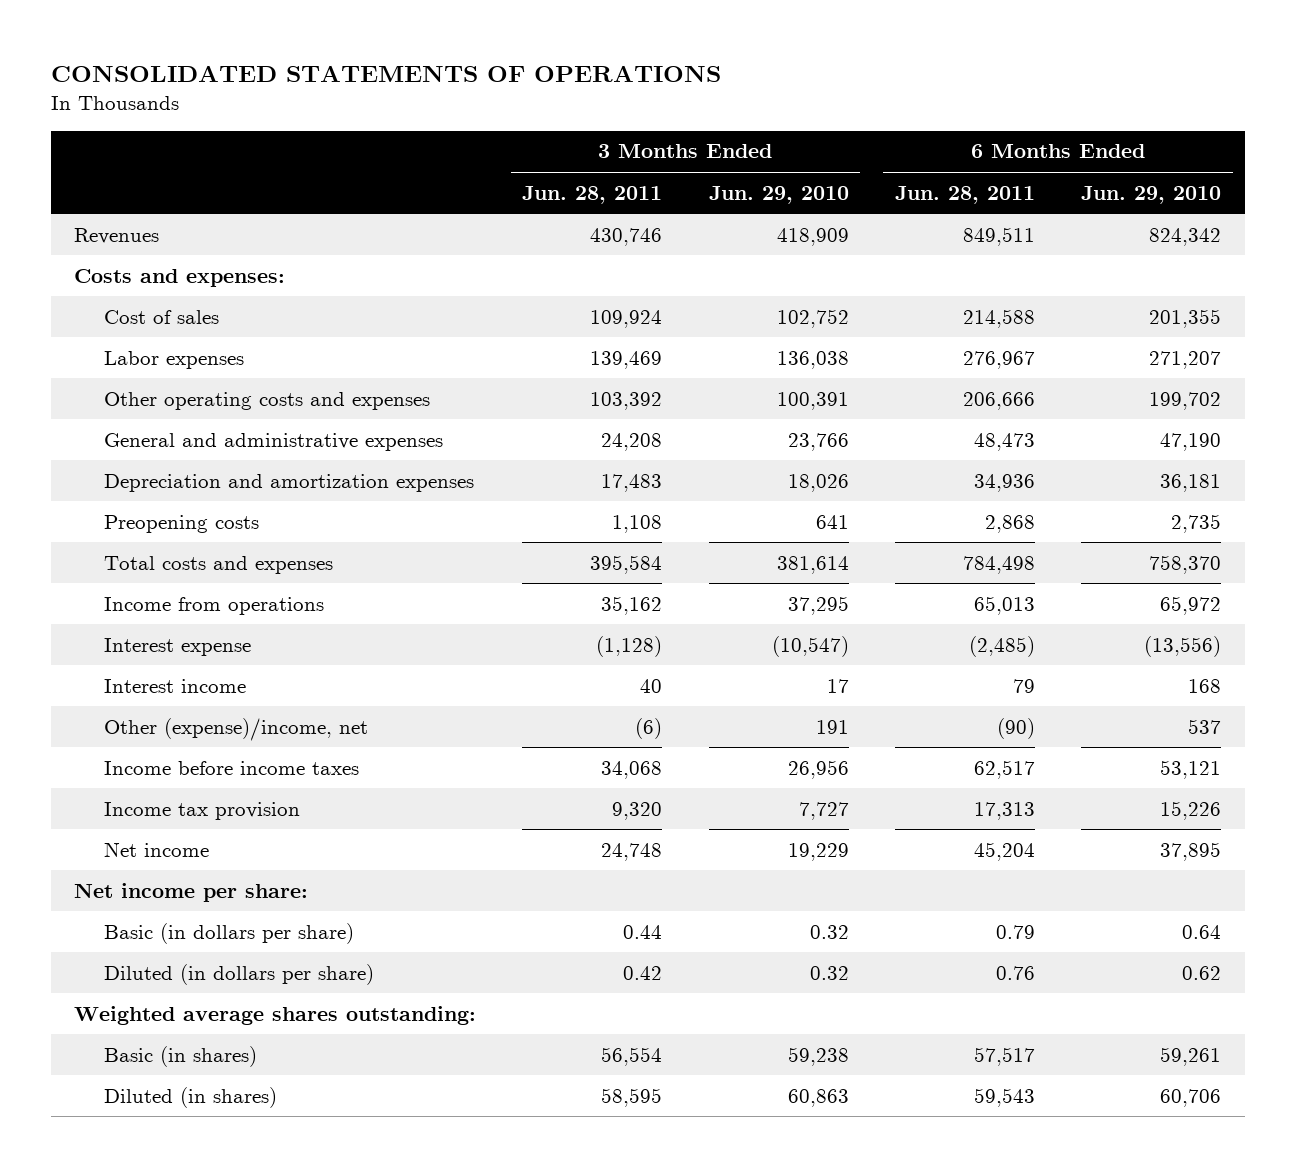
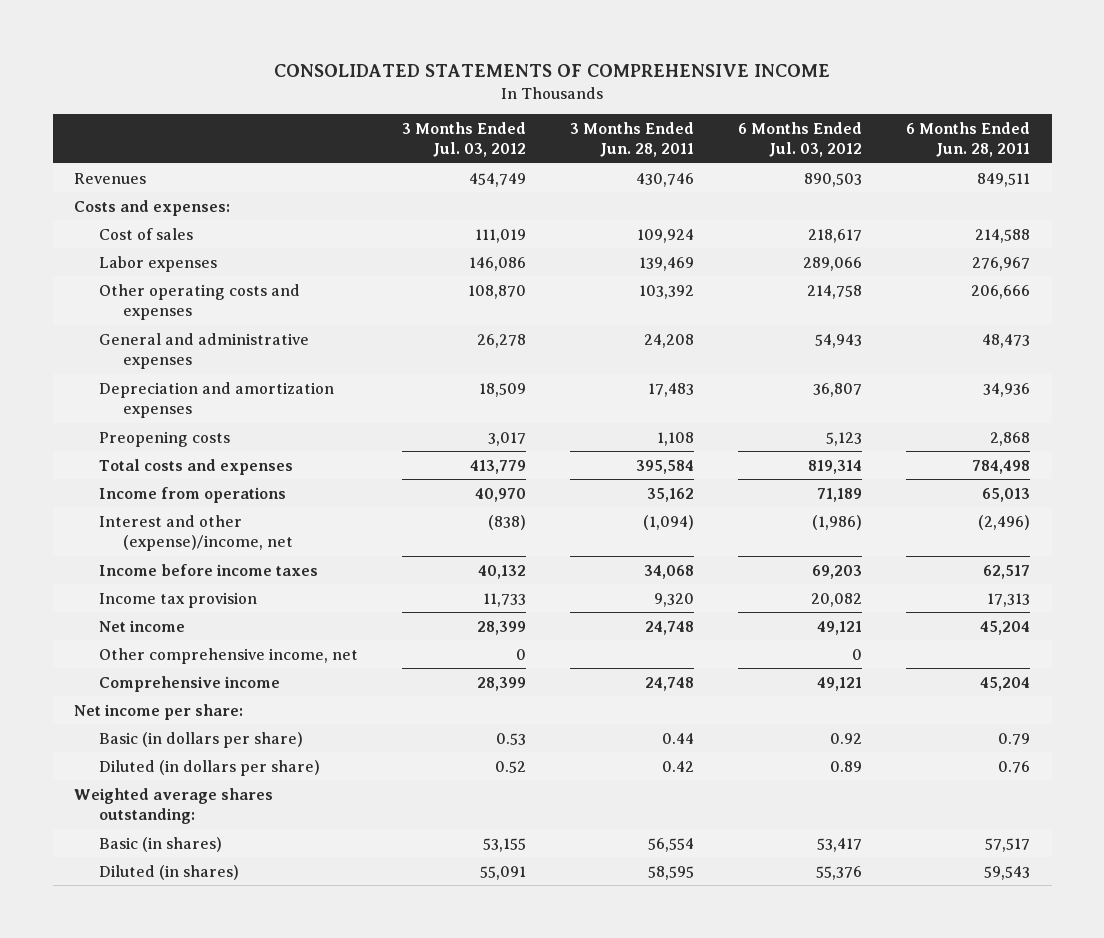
- CONSOLIDATED STATEMENTS OF OPERATIONS
+ CONSOLIDATED STATEMENTS OF COMPREHENSIVE INCOME
- | 3 Months Ended Jun. 28, 2011 | 3 Months Ended Jun. 29, 2010 | 6 Months Ended Jun. 28, 2011 | 6 Months Ended Jun. 29, 2010
+ | 3 Months Ended Jul. 03, 2012 | 3 Months Ended Jun. 28, 2011 | 6 Months Ended Jul. 03, 2012 | 6 Months Ended Jun. 28, 2011
- Interest expense | (1,128) | (10,547) | (2,485) | (13,556)
- Interest income | 40 | 17 | 79 | 168
- Other (expense)/income, net | (6) | 191 | (90) | 537
+ Interest and other (expense)/income, net | (838) | (1,094) | (1,986) | (2,496)
+ Other comprehensive income, net | 0 | | 0 |
+ Comprehensive income | 28,399 | 24,748 | 49,121 | 45,204

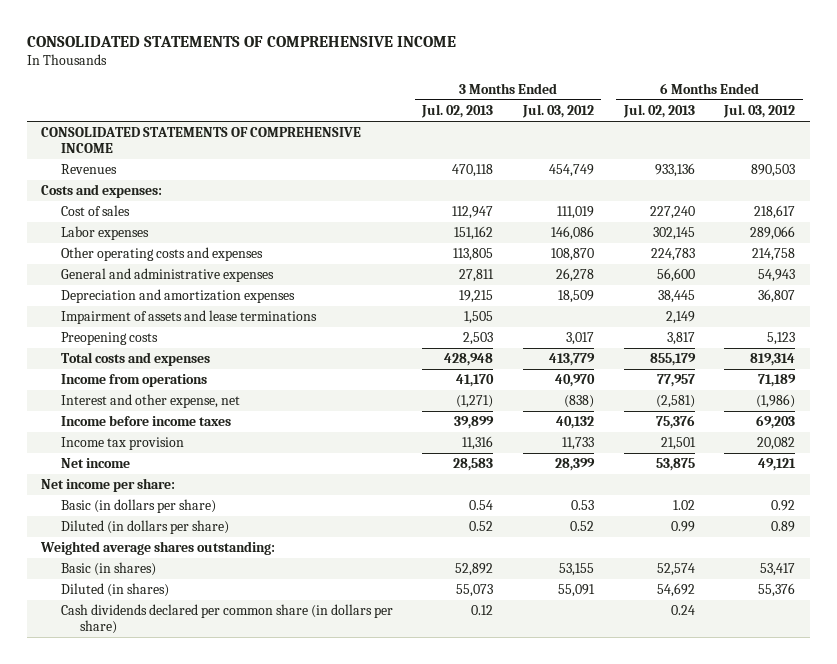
- | 3 Months Ended Jul. 03, 2012 | 3 Months Ended Jun. 28, 2011 | 6 Months Ended Jul. 03, 2012 | 6 Months Ended Jun. 28, 2011
+ | 3 Months Ended Jul. 02, 2013 | 3 Months Ended Jul. 03, 2012 | 6 Months Ended Jul. 02, 2013 | 6 Months Ended Jul. 03, 2012
+ CONSOLIDATED STATEMENTS OF COMPREHENSIVE INCOME
+ Impairment of assets and lease terminations | 1,505 | | 2,149 |
- Interest and other (expense)/income, net | (838) | (1,094) | (1,986) | (2,496)
+ Interest and other expense, net | (1,271) | (838) | (2,581) | (1,986)
- Other comprehensive income, net | 0 | | 0 |
- Comprehensive income | 28,399 | 24,748 | 49,121 | 45,204
+ Cash dividends declared per common share (in dollars per share) | 0.12 | | 0.24 |

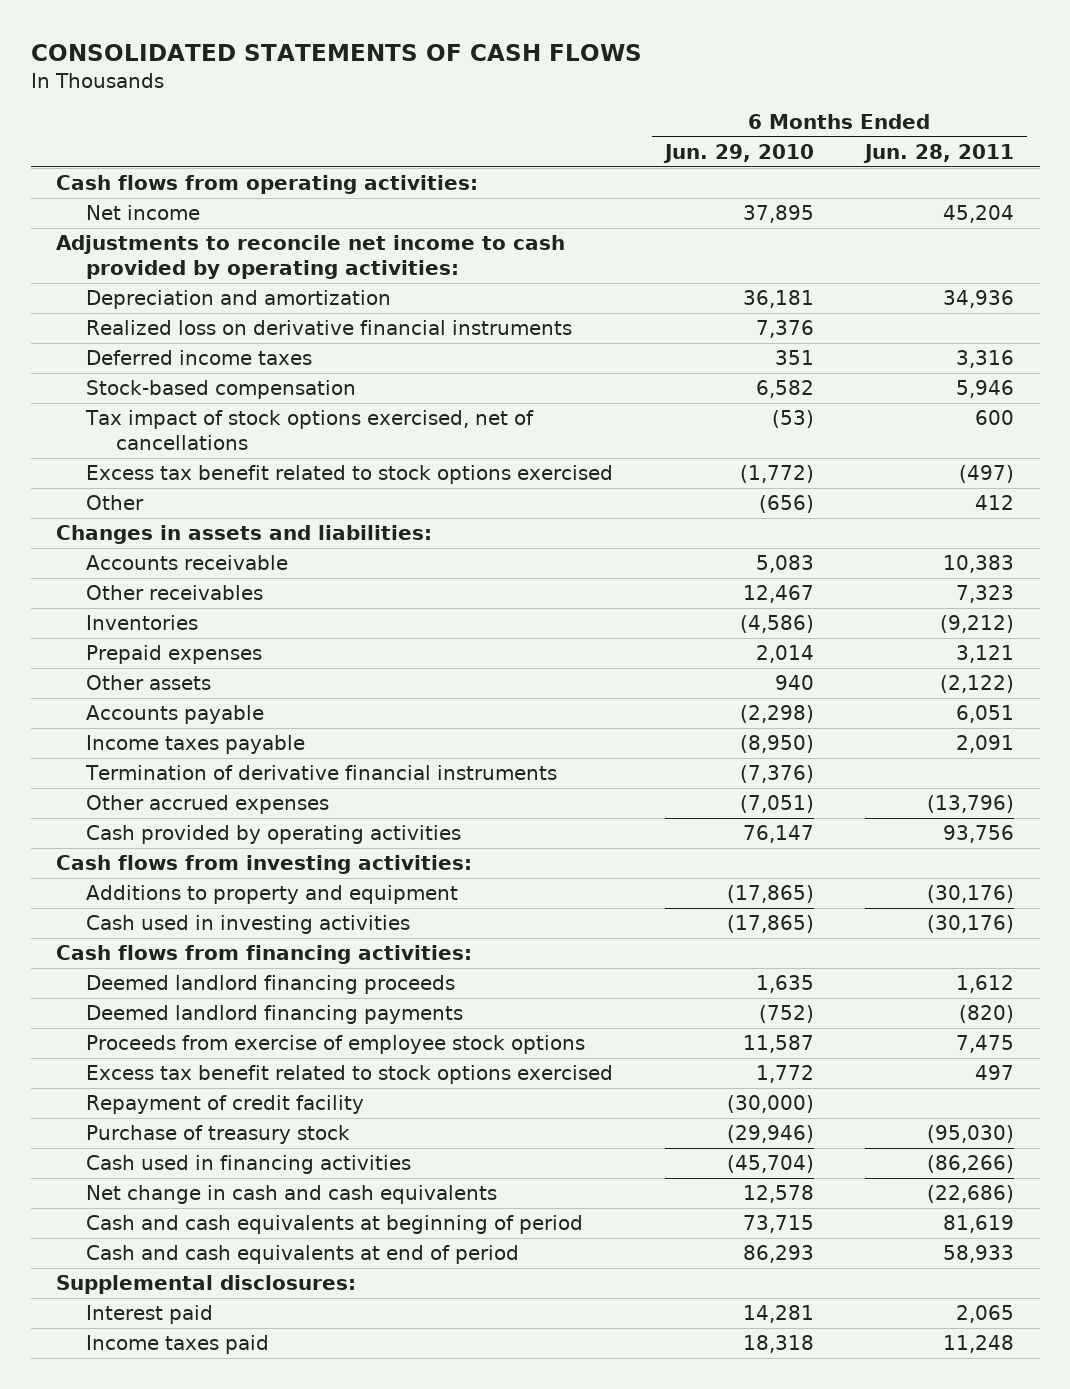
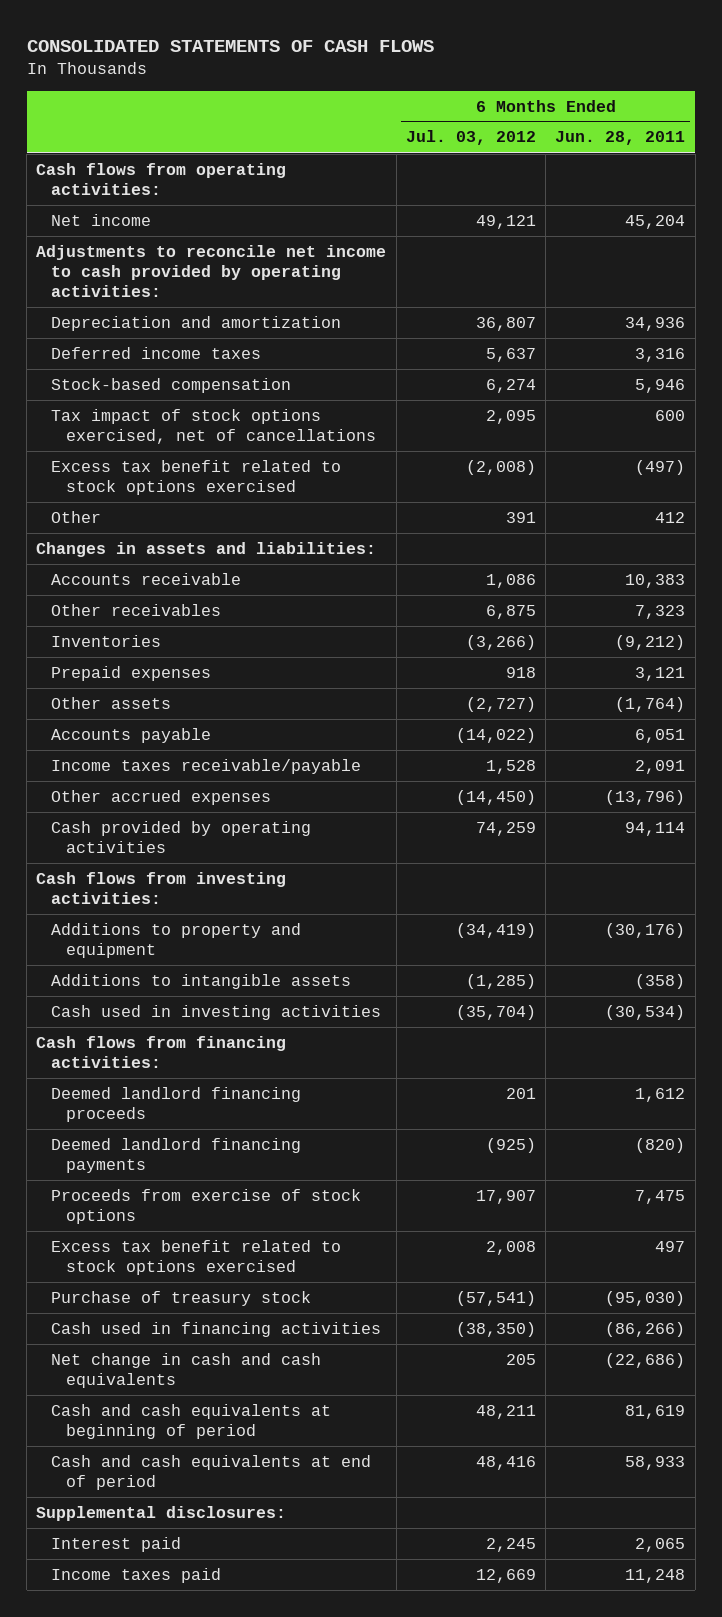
- | 6 Months Ended Jun. 29, 2010 | 6 Months Ended Jun. 28, 2011
+ | 6 Months Ended Jul. 03, 2012 | 6 Months Ended Jun. 28, 2011
- Realized loss on derivative financial instruments | 7,376 |
- Other assets | 940 | (2,122)
+ Other assets | (2,727) | (1,764)
- Income taxes payable | (8,950) | 2,091
- Termination of derivative financial instruments | (7,376) |
+ Income taxes receivable/payable | 1,528 | 2,091
- Cash provided by operating activities | 76,147 | 93,756
+ Cash provided by operating activities | 74,259 | 94,114
- Cash used in investing activities | (17,865) | (30,176)
+ Additions to intangible assets | (1,285) | (358)
+ Cash used in investing activities | (35,704) | (30,534)
- Proceeds from exercise of employee stock options | 11,587 | 7,475
+ Proceeds from exercise of stock options | 17,907 | 7,475
- Repayment of credit facility | (30,000) |

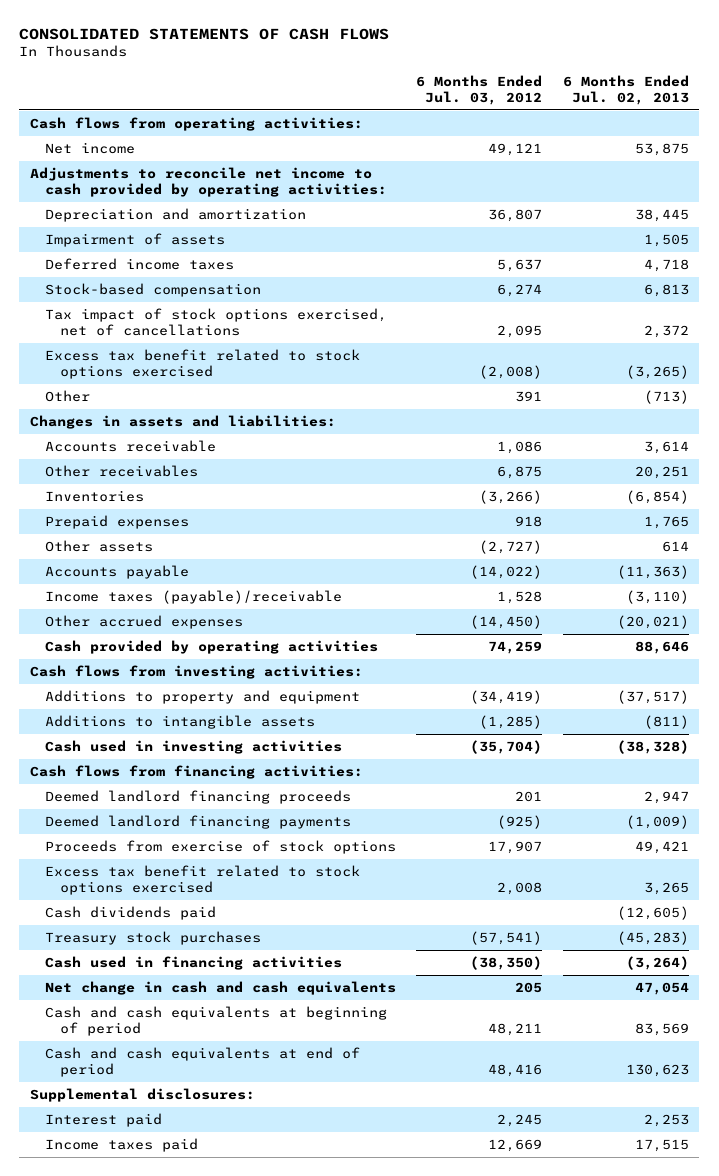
- | 6 Months Ended Jul. 03, 2012 | 6 Months Ended Jun. 28, 2011
+ | 6 Months Ended Jul. 03, 2012 | 6 Months Ended Jul. 02, 2013
+ Impairment of assets | | 1,505
- Income taxes receivable/payable | 1,528 | 2,091
+ Income taxes (payable)/receivable | 1,528 | (3,110)
- Purchase of treasury stock | (57,541) | (95,030)
+ Cash dividends paid | | (12,605)
+ Treasury stock purchases | (57,541) | (45,283)

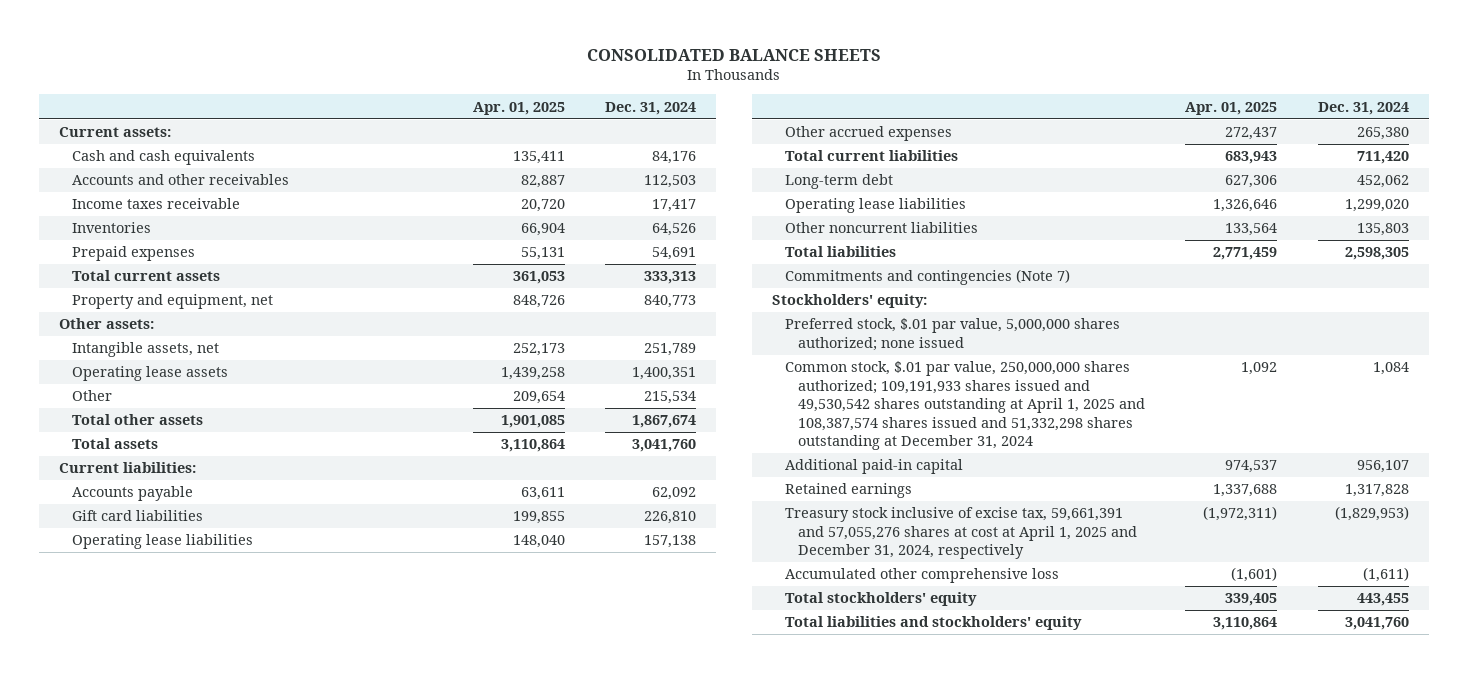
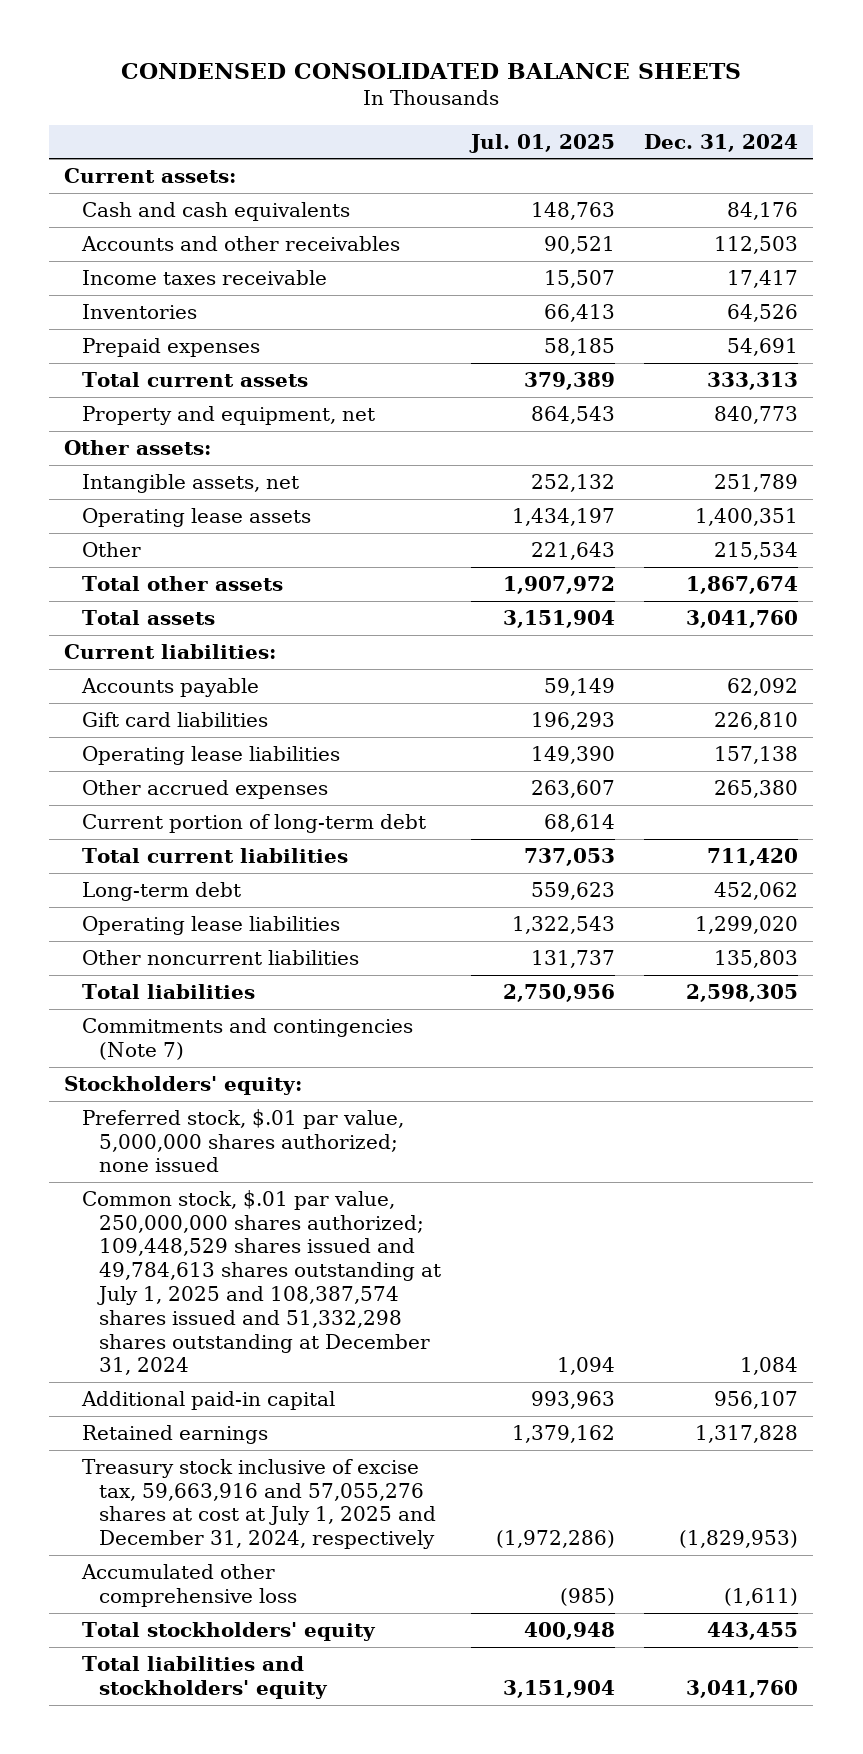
- CONSOLIDATED BALANCE SHEETS
+ CONDENSED CONSOLIDATED BALANCE SHEETS
- | Apr. 01, 2025 | Dec. 31, 2024
+ | Jul. 01, 2025 | Dec. 31, 2024
+ Current portion of long-term debt | 68,614 |
- Common stock, $.01 par value, 250,000,000 shares authorized; 109,191,933 shares issued and 49,530,542 shares outstanding at April 1, 2025 and 108,387,574 shares issued and 51,332,298 shares outstanding at December 31, 2024 | 1,092 | 1,084
+ Common stock, $.01 par value, 250,000,000 shares authorized; 109,448,529 shares issued and 49,784,613 shares outstanding at July 1, 2025 and 108,387,574 shares issued and 51,332,298 shares outstanding at December 31, 2024 | 1,094 | 1,084
- Treasury stock inclusive of excise tax, 59,661,391 and 57,055,276 shares at cost at April 1, 2025 and December 31, 2024, respectively | (1,972,311) | (1,829,953)
+ Treasury stock inclusive of excise tax, 59,663,916 and 57,055,276 shares at cost at July 1, 2025 and December 31, 2024, respectively | (1,972,286) | (1,829,953)

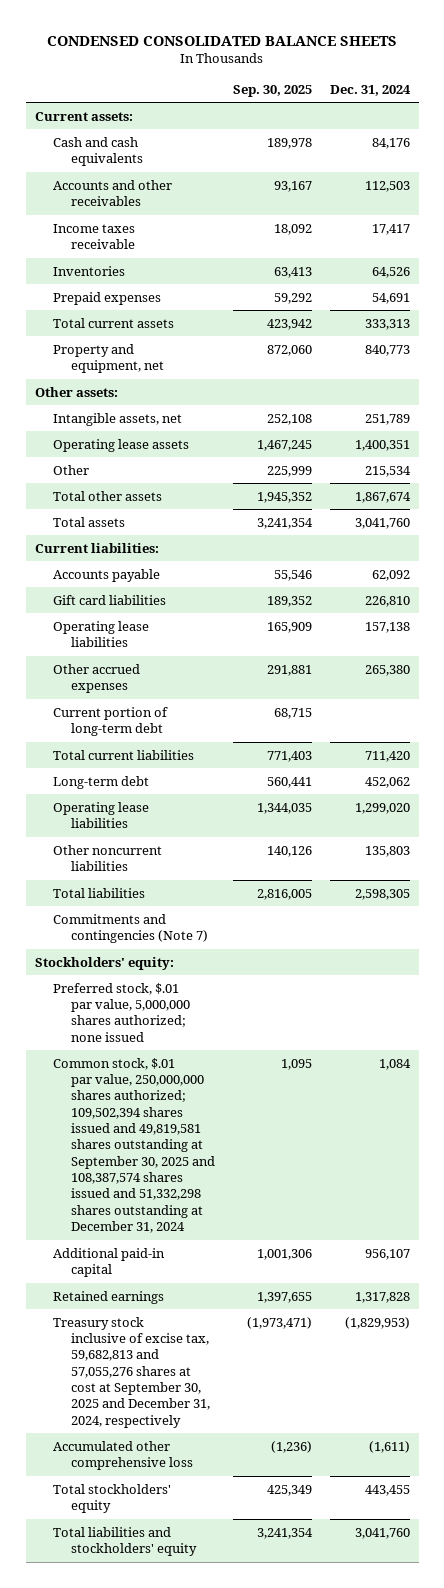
- | Jul. 01, 2025 | Dec. 31, 2024
+ | Sep. 30, 2025 | Dec. 31, 2024
- Common stock, $.01 par value, 250,000,000 shares authorized; 109,448,529 shares issued and 49,784,613 shares outstanding at July 1, 2025 and 108,387,574 shares issued and 51,332,298 shares outstanding at December 31, 2024 | 1,094 | 1,084
+ Common stock, $.01 par value, 250,000,000 shares authorized; 109,502,394 shares issued and 49,819,581 shares outstanding at September 30, 2025 and 108,387,574 shares issued and 51,332,298 shares outstanding at December 31, 2024 | 1,095 | 1,084
- Treasury stock inclusive of excise tax, 59,663,916 and 57,055,276 shares at cost at July 1, 2025 and December 31, 2024, respectively | (1,972,286) | (1,829,953)
+ Treasury stock inclusive of excise tax, 59,682,813 and 57,055,276 shares at cost at September 30, 2025 and December 31, 2024, respectively | (1,973,471) | (1,829,953)

